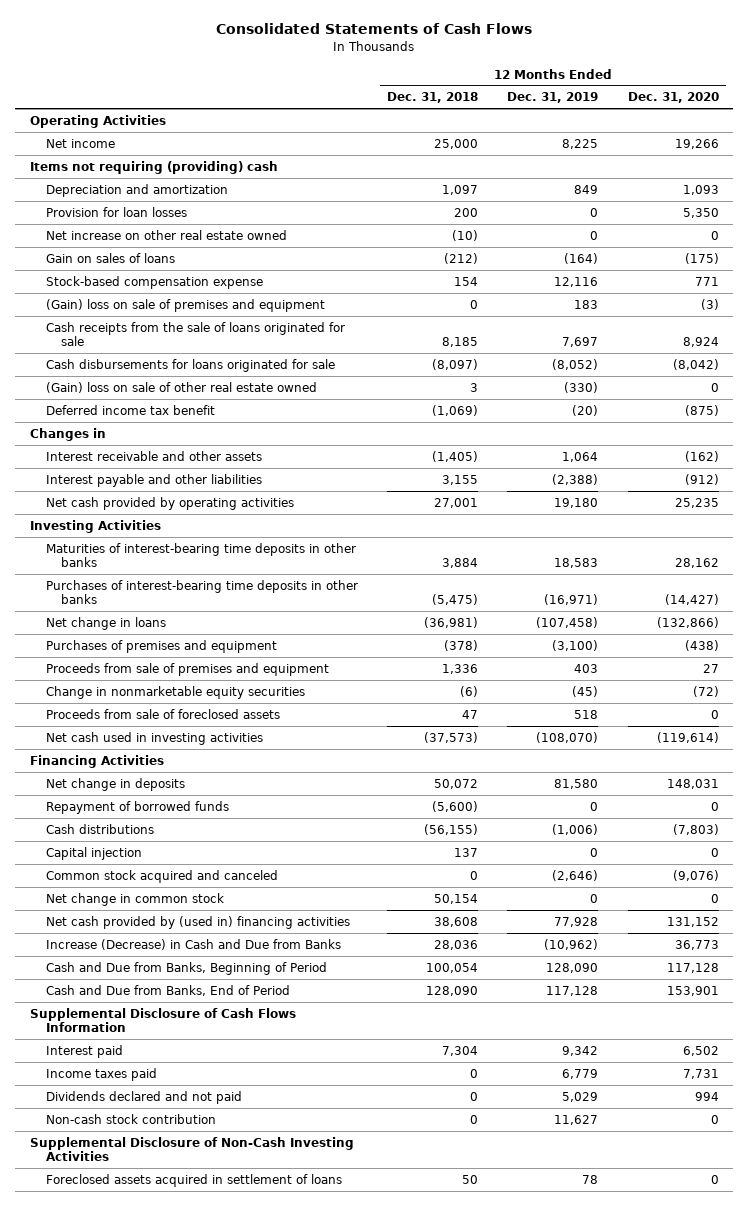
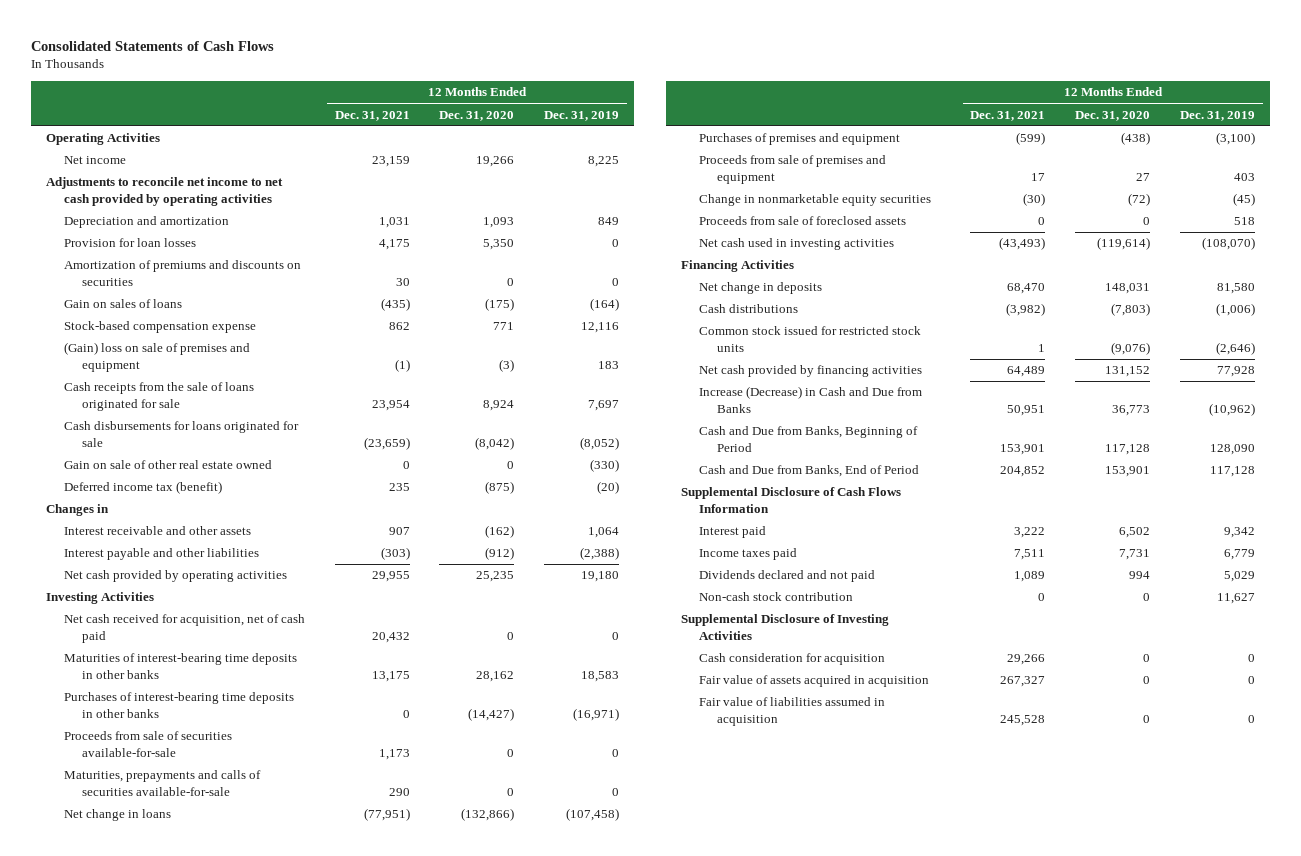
- | 12 Months Ended Dec. 31, 2018 | 12 Months Ended Dec. 31, 2019 | 12 Months Ended Dec. 31, 2020
+ | 12 Months Ended Dec. 31, 2021 | 12 Months Ended Dec. 31, 2020 | 12 Months Ended Dec. 31, 2019
- Items not requiring (providing) cash
+ Adjustments to reconcile net income to net cash provided by operating activities
- Net increase on other real estate owned | (10) | 0 | 0
+ Amortization of premiums and discounts on securities | 30 | 0 | 0
- (Gain) loss on sale of other real estate owned | 3 | (330) | 0
- Deferred income tax benefit | (1,069) | (20) | (875)
+ Gain on sale of other real estate owned | 0 | 0 | (330)
+ Deferred income tax (benefit) | 235 | (875) | (20)
+ Net cash received for acquisition, net of cash paid | 20,432 | 0 | 0
+ Proceeds from sale of securities available-for-sale | 1,173 | 0 | 0
+ Maturities, prepayments and calls of securities available-for-sale | 290 | 0 | 0
- Repayment of borrowed funds | (5,600) | 0 | 0
- Capital injection | 137 | 0 | 0
- Common stock acquired and canceled | 0 | (2,646) | (9,076)
- Net change in common stock | 50,154 | 0 | 0
- Net cash provided by (used in) financing activities | 38,608 | 77,928 | 131,152
+ Common stock issued for restricted stock units | 1 | (9,076) | (2,646)
+ Net cash provided by financing activities | 64,489 | 131,152 | 77,928
- Supplemental Disclosure of Non-Cash Investing Activities
- Foreclosed assets acquired in settlement of loans | 50 | 78 | 0
+ Supplemental Disclosure of Investing Activities
+ Cash consideration for acquisition | 29,266 | 0 | 0
+ Fair value of assets acquired in acquisition | 267,327 | 0 | 0
+ Fair value of liabilities assumed in acquisition | 245,528 | 0 | 0

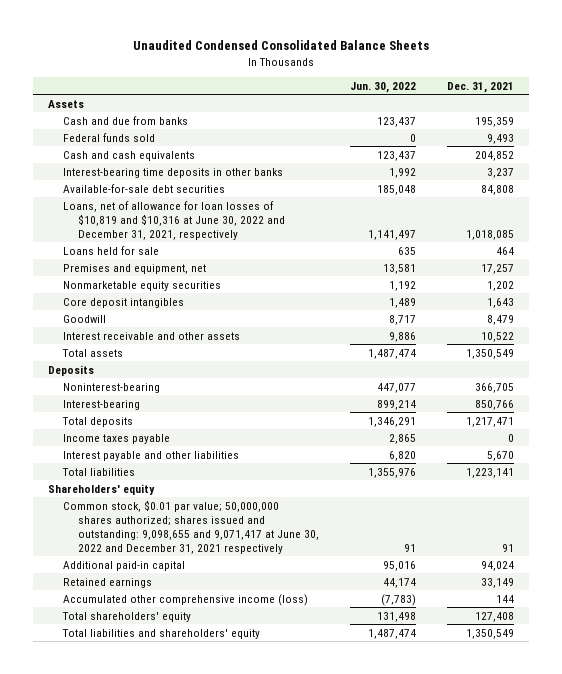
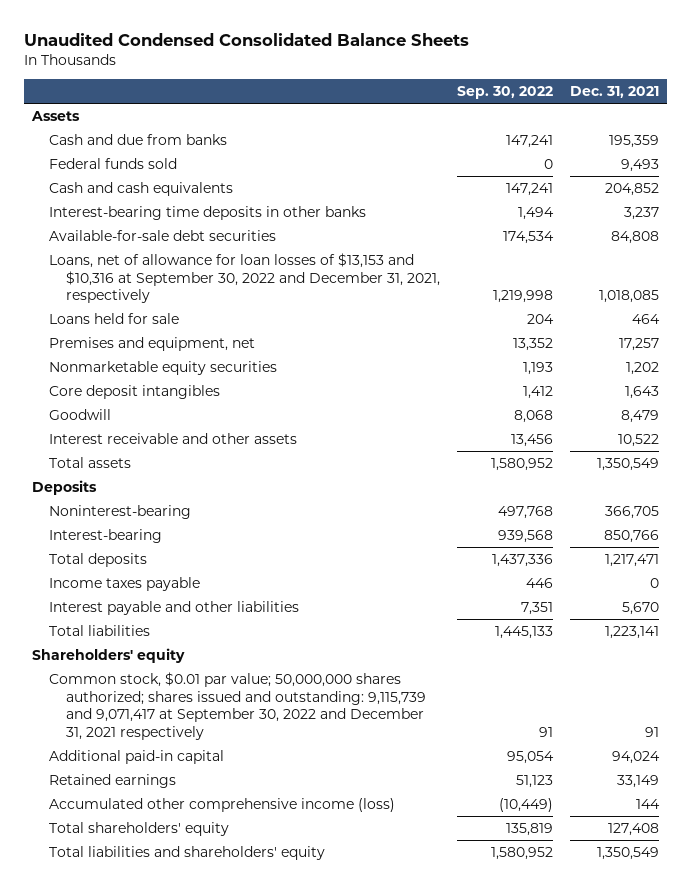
- | Jun. 30, 2022 | Dec. 31, 2021
+ | Sep. 30, 2022 | Dec. 31, 2021
- Loans, net of allowance for loan losses of $10,819 and $10,316 at June 30, 2022 and December 31, 2021, respectively | 1,141,497 | 1,018,085
+ Loans, net of allowance for loan losses of $13,153 and $10,316 at September 30, 2022 and December 31, 2021, respectively | 1,219,998 | 1,018,085
- Common stock, $0.01 par value; 50,000,000 shares authorized; shares issued and outstanding: 9,098,655 and 9,071,417 at June 30, 2022 and December 31, 2021 respectively | 91 | 91
+ Common stock, $0.01 par value; 50,000,000 shares authorized; shares issued and outstanding: 9,115,739 and 9,071,417 at September 30, 2022 and December 31, 2021 respectively | 91 | 91

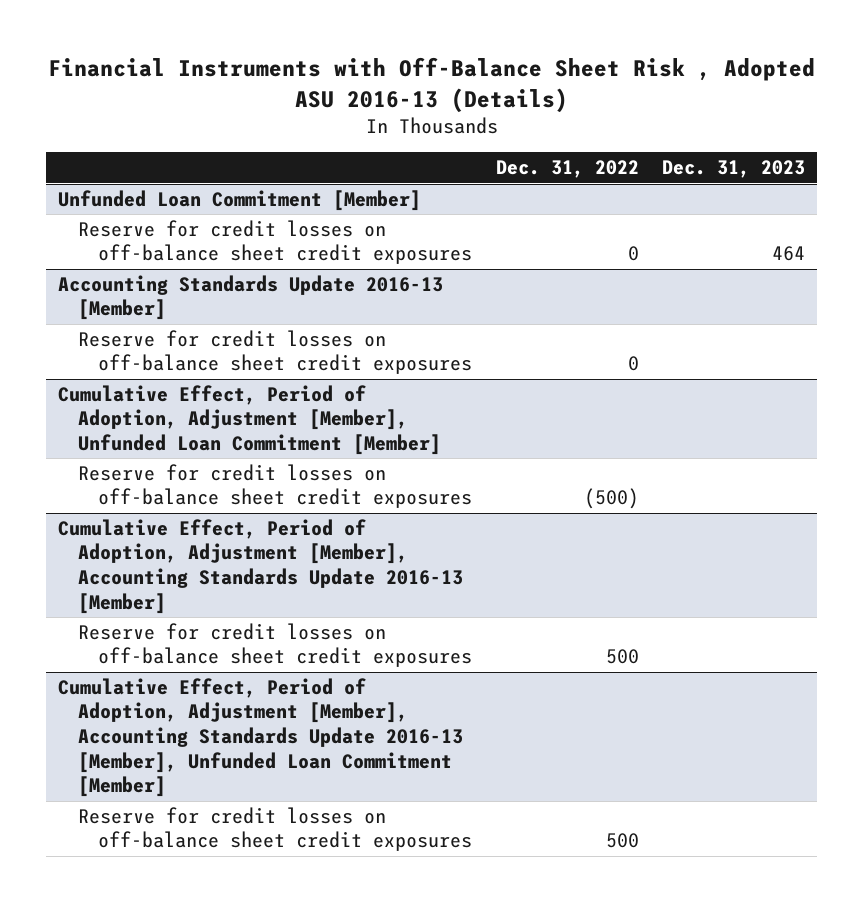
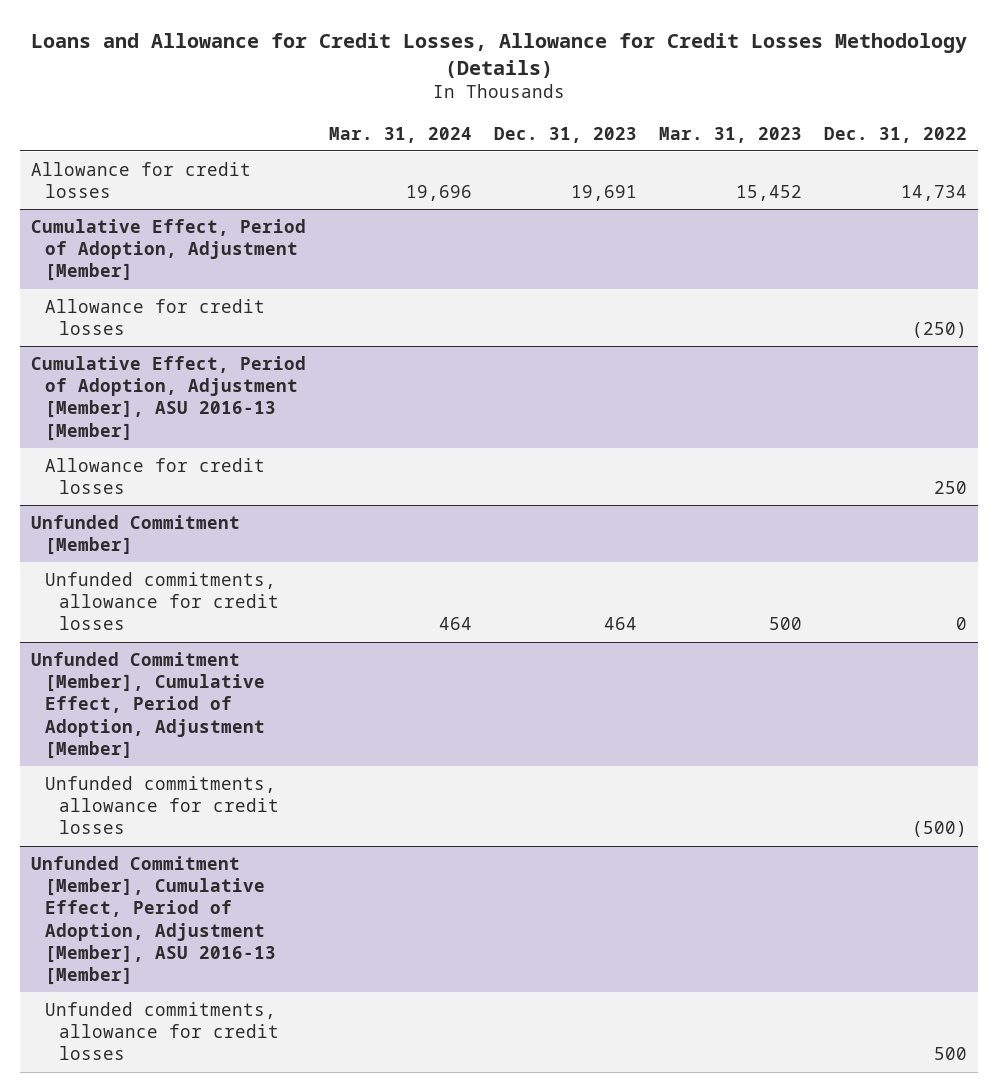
- Financial Instruments with Off-Balance Sheet Risk , Adopted ASU 2016-13 (Details)
+ Loans and Allowance for Credit Losses, Allowance for Credit Losses Methodology (Details)
- | Dec. 31, 2022 | Dec. 31, 2023
+ | Mar. 31, 2024 | Dec. 31, 2023 | Mar. 31, 2023 | Dec. 31, 2022
- Unfunded Loan Commitment [Member]
- Reserve for credit losses on off-balance sheet credit exposures | 0 | 464
- Accounting Standards Update 2016-13 [Member]
- Reserve for credit losses on off-balance sheet credit exposures | 0 |
- Cumulative Effect, Period of Adoption, Adjustment [Member], Unfunded Loan Commitment [Member]
- Reserve for credit losses on off-balance sheet credit exposures | (500) |
- Cumulative Effect, Period of Adoption, Adjustment [Member], Accounting Standards Update 2016-13 [Member]
- Reserve for credit losses on off-balance sheet credit exposures | 500 |
- Cumulative Effect, Period of Adoption, Adjustment [Member], Accounting Standards Update 2016-13 [Member], Unfunded Loan Commitment [Member]
- Reserve for credit losses on off-balance sheet credit exposures | 500 |
+ Allowance for credit losses | 19,696 | 19,691 | 15,452 | 14,734
+ Cumulative Effect, Period of Adoption, Adjustment [Member]
+ Allowance for credit losses | | | | (250)
+ Cumulative Effect, Period of Adoption, Adjustment [Member], ASU 2016-13 [Member]
+ Allowance for credit losses | | | | 250
+ Unfunded Commitment [Member]
+ Unfunded commitments, allowance for credit losses | 464 | 464 | 500 | 0
+ Unfunded Commitment [Member], Cumulative Effect, Period of Adoption, Adjustment [Member]
+ Unfunded commitments, allowance for credit losses | | | | (500)
+ Unfunded Commitment [Member], Cumulative Effect, Period of Adoption, Adjustment [Member], ASU 2016-13 [Member]
+ Unfunded commitments, allowance for credit losses | | | | 500

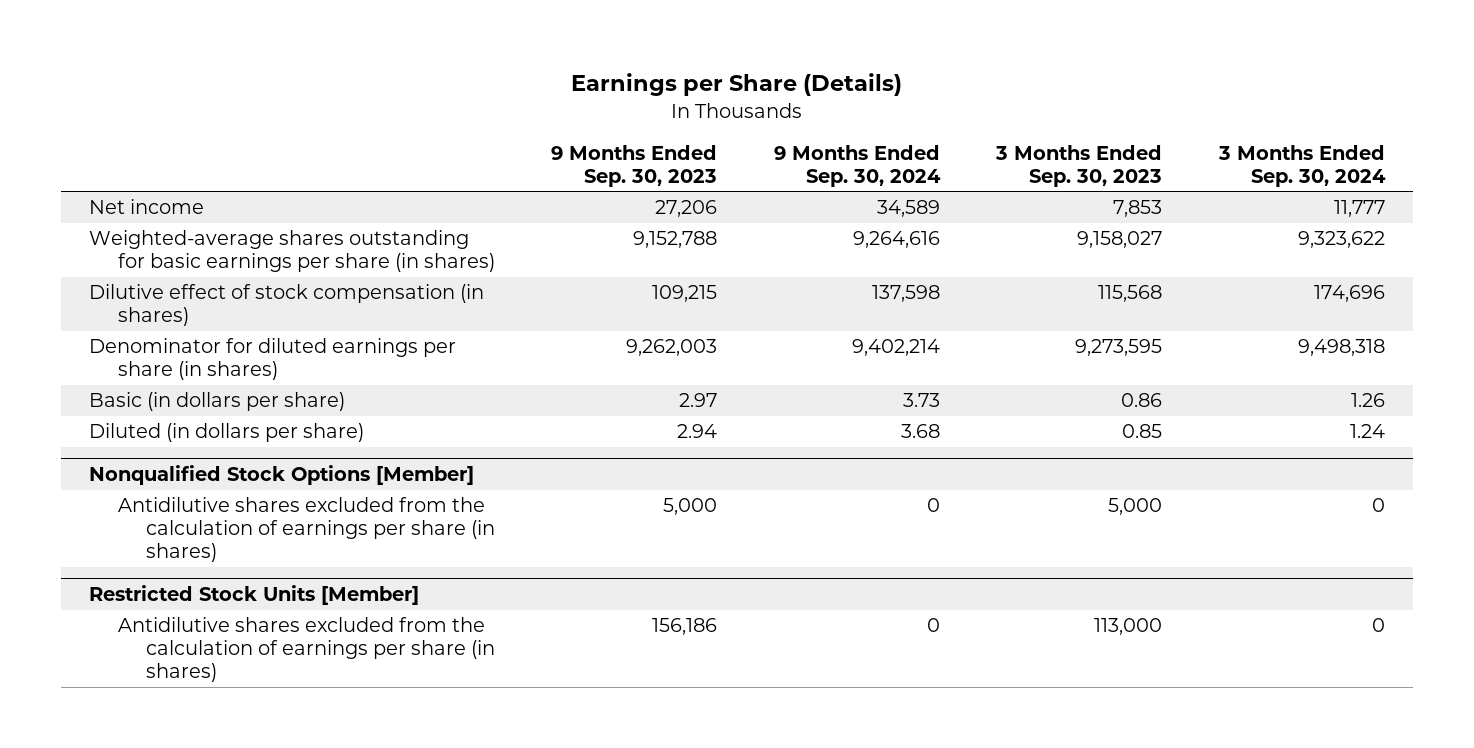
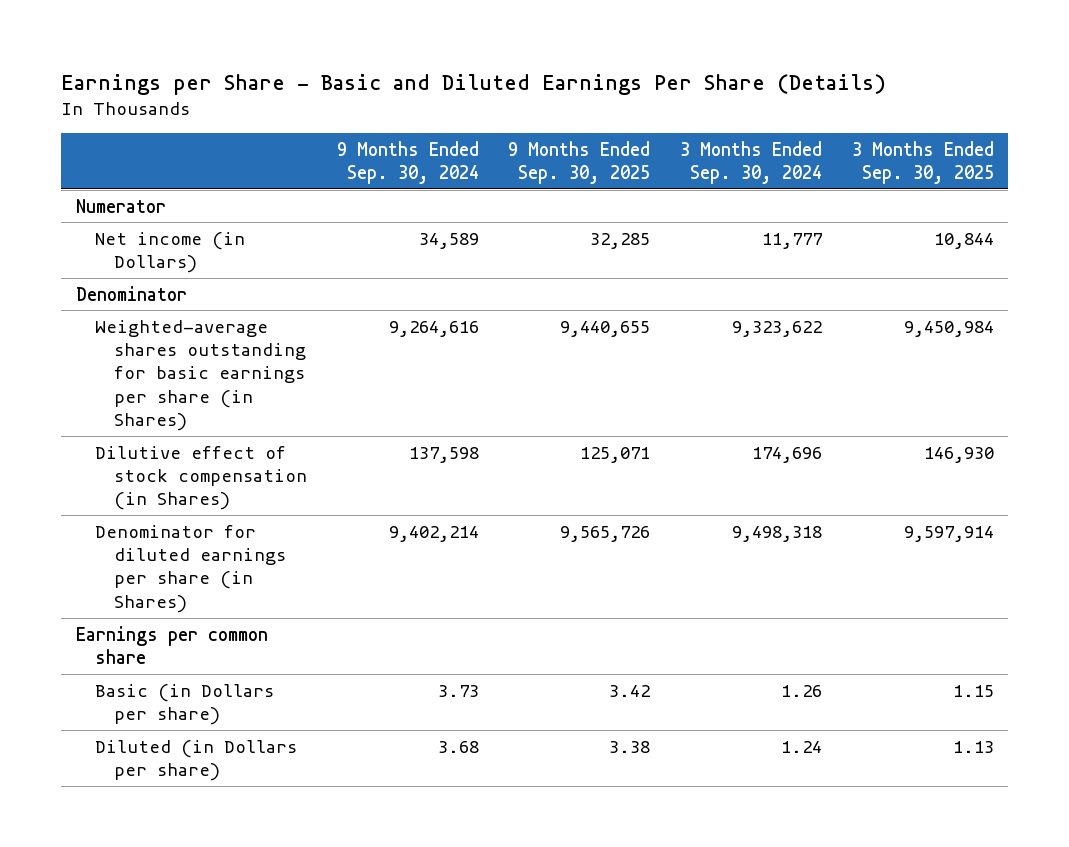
- Earnings per Share (Details)
+ Earnings per Share - Basic and Diluted Earnings Per Share (Details)
- | 9 Months Ended Sep. 30, 2023 | 9 Months Ended Sep. 30, 2024 | 3 Months Ended Sep. 30, 2023 | 3 Months Ended Sep. 30, 2024
+ | 9 Months Ended Sep. 30, 2024 | 9 Months Ended Sep. 30, 2025 | 3 Months Ended Sep. 30, 2024 | 3 Months Ended Sep. 30, 2025
- Net income | 27,206 | 34,589 | 7,853 | 11,777
- Weighted-average shares outstanding for basic earnings per share (in shares) | 9,152,788 | 9,264,616 | 9,158,027 | 9,323,622
- Dilutive effect of stock compensation (in shares) | 109,215 | 137,598 | 115,568 | 174,696
- Denominator for diluted earnings per share (in shares) | 9,262,003 | 9,402,214 | 9,273,595 | 9,498,318
- Basic (in dollars per share) | 2.97 | 3.73 | 0.86 | 1.26
- Diluted (in dollars per share) | 2.94 | 3.68 | 0.85 | 1.24
- Nonqualified Stock Options [Member]
- Antidilutive shares excluded from the calculation of earnings per share (in shares) | 5,000 | 0 | 5,000 | 0
- Restricted Stock Units [Member]
- Antidilutive shares excluded from the calculation of earnings per share (in shares) | 156,186 | 0 | 113,000 | 0
+ Numerator
+ Net income (in Dollars) | 34,589 | 32,285 | 11,777 | 10,844
+ Denominator
+ Weighted-average shares outstanding for basic earnings per share (in Shares) | 9,264,616 | 9,440,655 | 9,323,622 | 9,450,984
+ Dilutive effect of stock compensation (in Shares) | 137,598 | 125,071 | 174,696 | 146,930
+ Denominator for diluted earnings per share (in Shares) | 9,402,214 | 9,565,726 | 9,498,318 | 9,597,914
+ Earnings per common share
+ Basic (in Dollars per share) | 3.73 | 3.42 | 1.26 | 1.15
+ Diluted (in Dollars per share) | 3.68 | 3.38 | 1.24 | 1.13

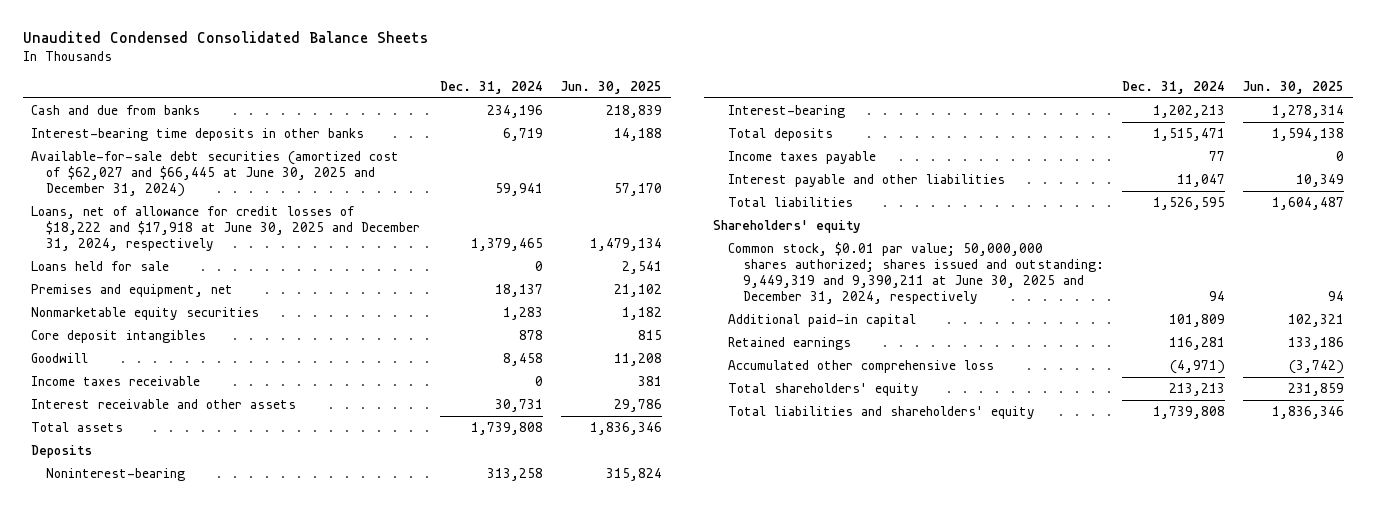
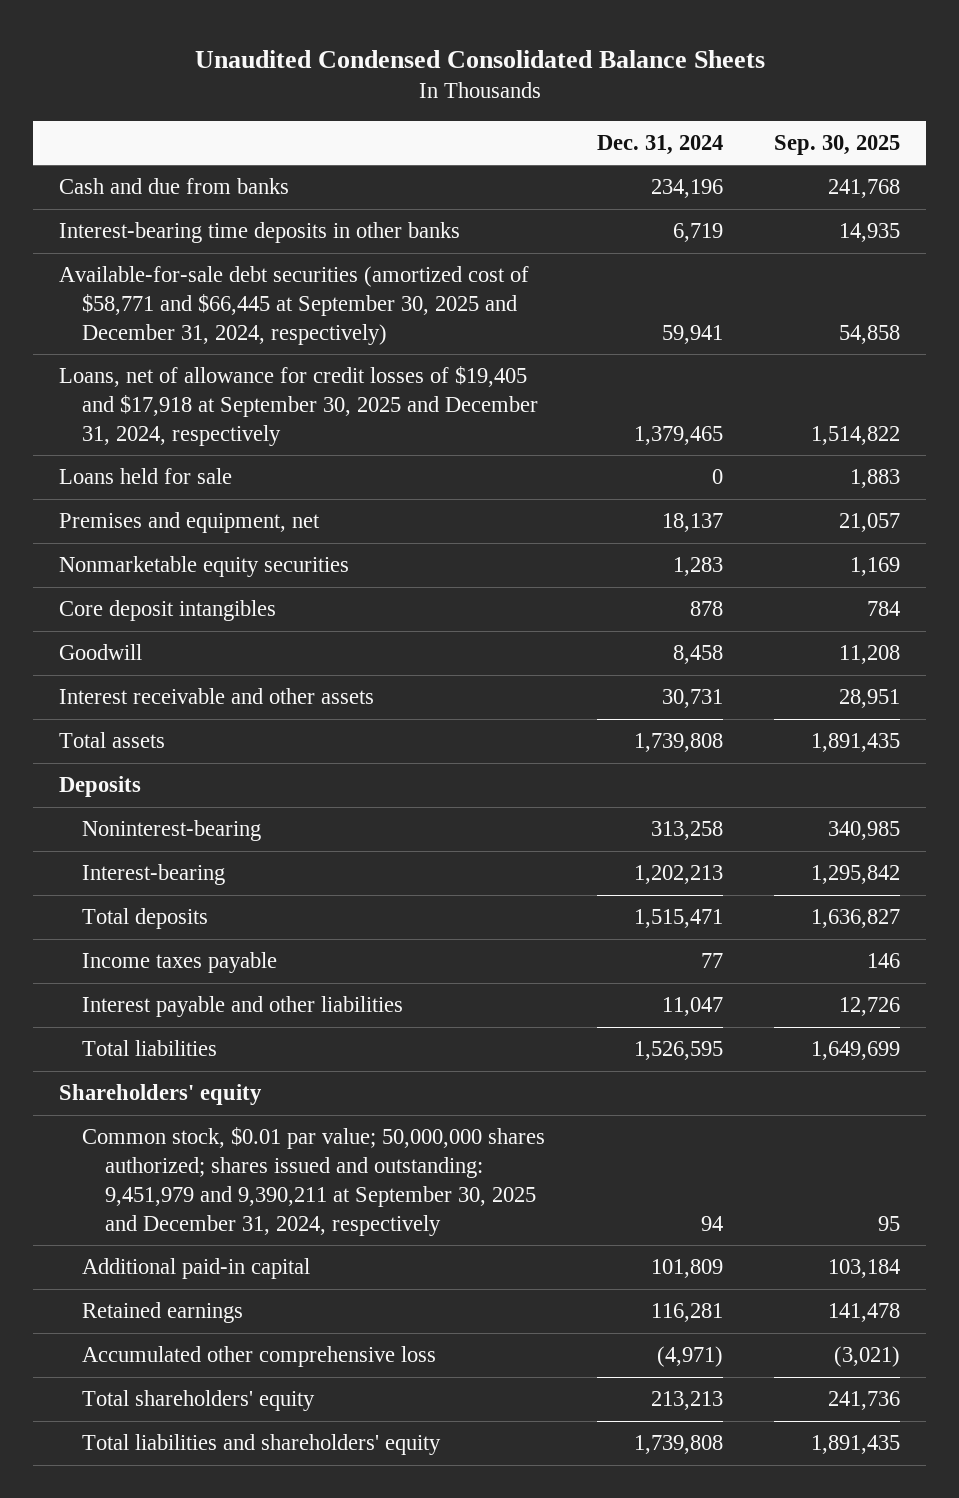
- | Dec. 31, 2024 | Jun. 30, 2025
+ | Dec. 31, 2024 | Sep. 30, 2025
- Available-for-sale debt securities (amortized cost of $62,027 and $66,445 at June 30, 2025 and December 31, 2024) | 59,941 | 57,170
- Loans, net of allowance for credit losses of $18,222 and $17,918 at June 30, 2025 and December 31, 2024, respectively | 1,379,465 | 1,479,134
+ Available-for-sale debt securities (amortized cost of $58,771 and $66,445 at September 30, 2025 and December 31, 2024, respectively) | 59,941 | 54,858
+ Loans, net of allowance for credit losses of $19,405 and $17,918 at September 30, 2025 and December 31, 2024, respectively | 1,379,465 | 1,514,822
- Income taxes receivable | 0 | 381
- Common stock, $0.01 par value; 50,000,000 shares authorized; shares issued and outstanding: 9,449,319 and 9,390,211 at June 30, 2025 and December 31, 2024, respectively | 94 | 94
+ Common stock, $0.01 par value; 50,000,000 shares authorized; shares issued and outstanding: 9,451,979 and 9,390,211 at September 30, 2025 and December 31, 2024, respectively | 94 | 95

